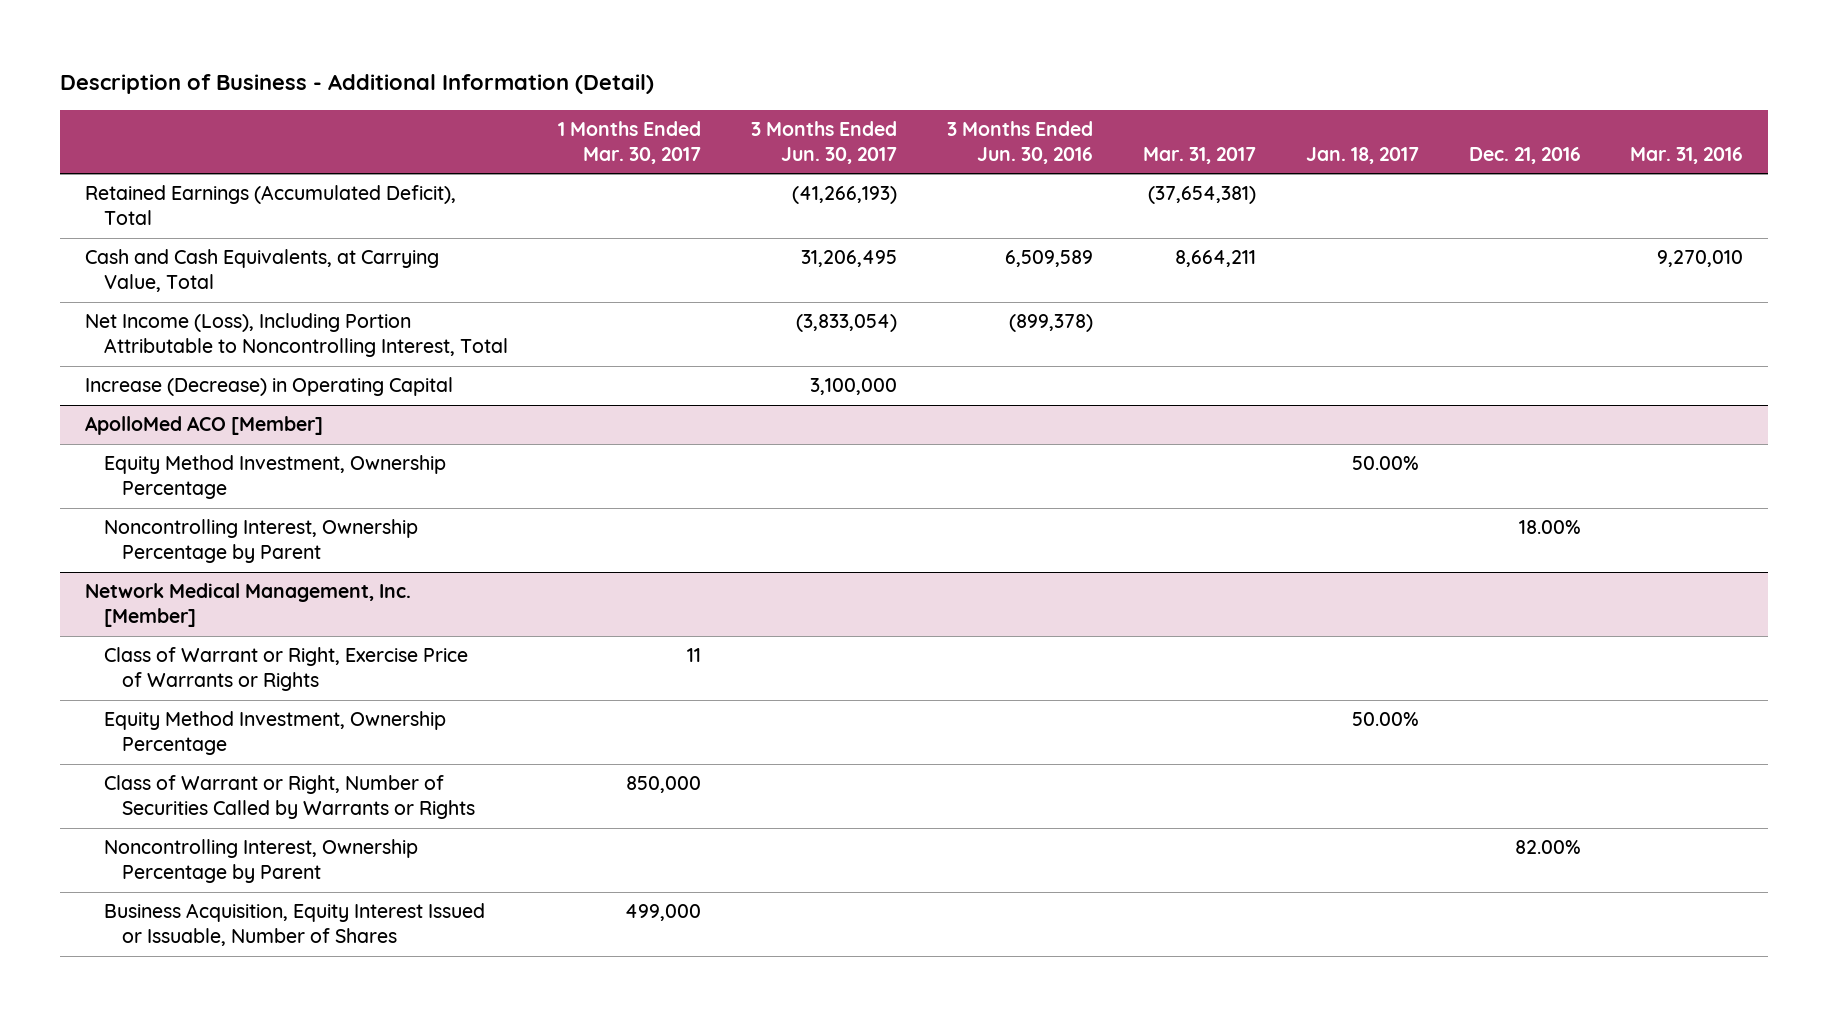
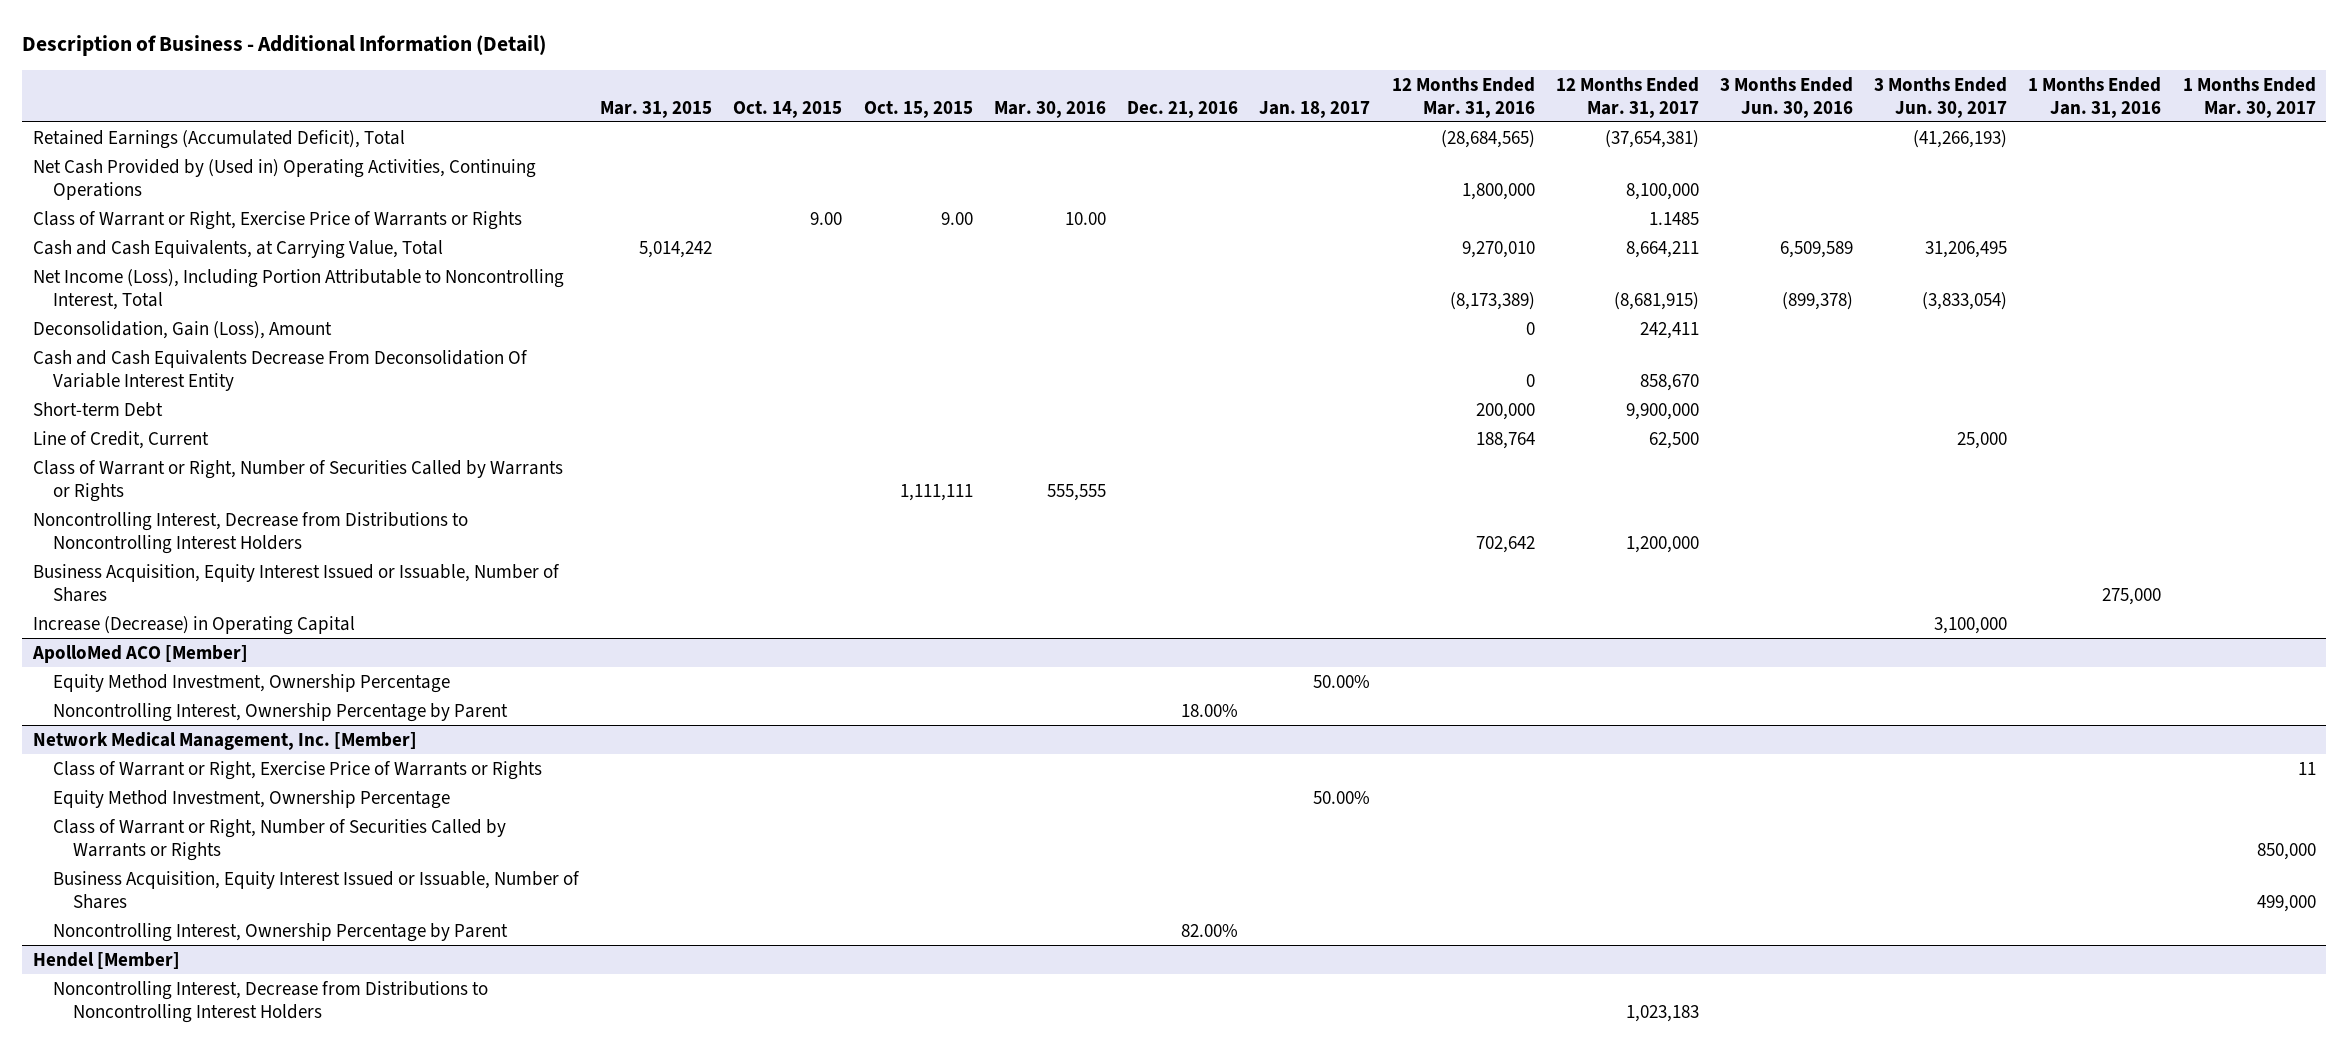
- | 1 Months Ended Mar. 30, 2017 | 3 Months Ended Jun. 30, 2017 | 3 Months Ended Jun. 30, 2016 | Mar. 31, 2017 | Jan. 18, 2017 | Dec. 21, 2016 | Mar. 31, 2016
+ | Mar. 31, 2015 | Oct. 14, 2015 | Oct. 15, 2015 | Mar. 30, 2016 | Dec. 21, 2016 | Jan. 18, 2017 | 12 Months Ended Mar. 31, 2016 | 12 Months Ended Mar. 31, 2017 | 3 Months Ended Jun. 30, 2016 | 3 Months Ended Jun. 30, 2017 | 1 Months Ended Jan. 31, 2016 | 1 Months Ended Mar. 30, 2017
+ Net Cash Provided by (Used in) Operating Activities, Continuing Operations | | | | | | | 1,800,000 | 8,100,000 | | | |
+ Class of Warrant or Right, Exercise Price of Warrants or Rights | | 9.00 | 9.00 | 10.00 | | | | 1.1485 | | | |
+ Deconsolidation, Gain (Loss), Amount | | | | | | | 0 | 242,411 | | | |
+ Cash and Cash Equivalents Decrease From Deconsolidation Of Variable Interest Entity | | | | | | | 0 | 858,670 | | | |
+ Short-term Debt | | | | | | | 200,000 | 9,900,000 | | | |
+ Line of Credit, Current | | | | | | | 188,764 | 62,500 | | 25,000 | |
+ Class of Warrant or Right, Number of Securities Called by Warrants or Rights | | | 1,111,111 | 555,555 | | | | | | | |
+ Noncontrolling Interest, Decrease from Distributions to Noncontrolling Interest Holders | | | | | | | 702,642 | 1,200,000 | | | |
+ Business Acquisition, Equity Interest Issued or Issuable, Number of Shares | | | | | | | | | | | 275,000 |
@ Network Medical Management, Inc. [Member]
moved down: Noncontrolling Interest, Ownership Percentage by Parent | | | | | 82.00% | | | | | | |
+ Hendel [Member]
+ Noncontrolling Interest, Decrease from Distributions to Noncontrolling Interest Holders | | | | | | | | 1,023,183 | | | |

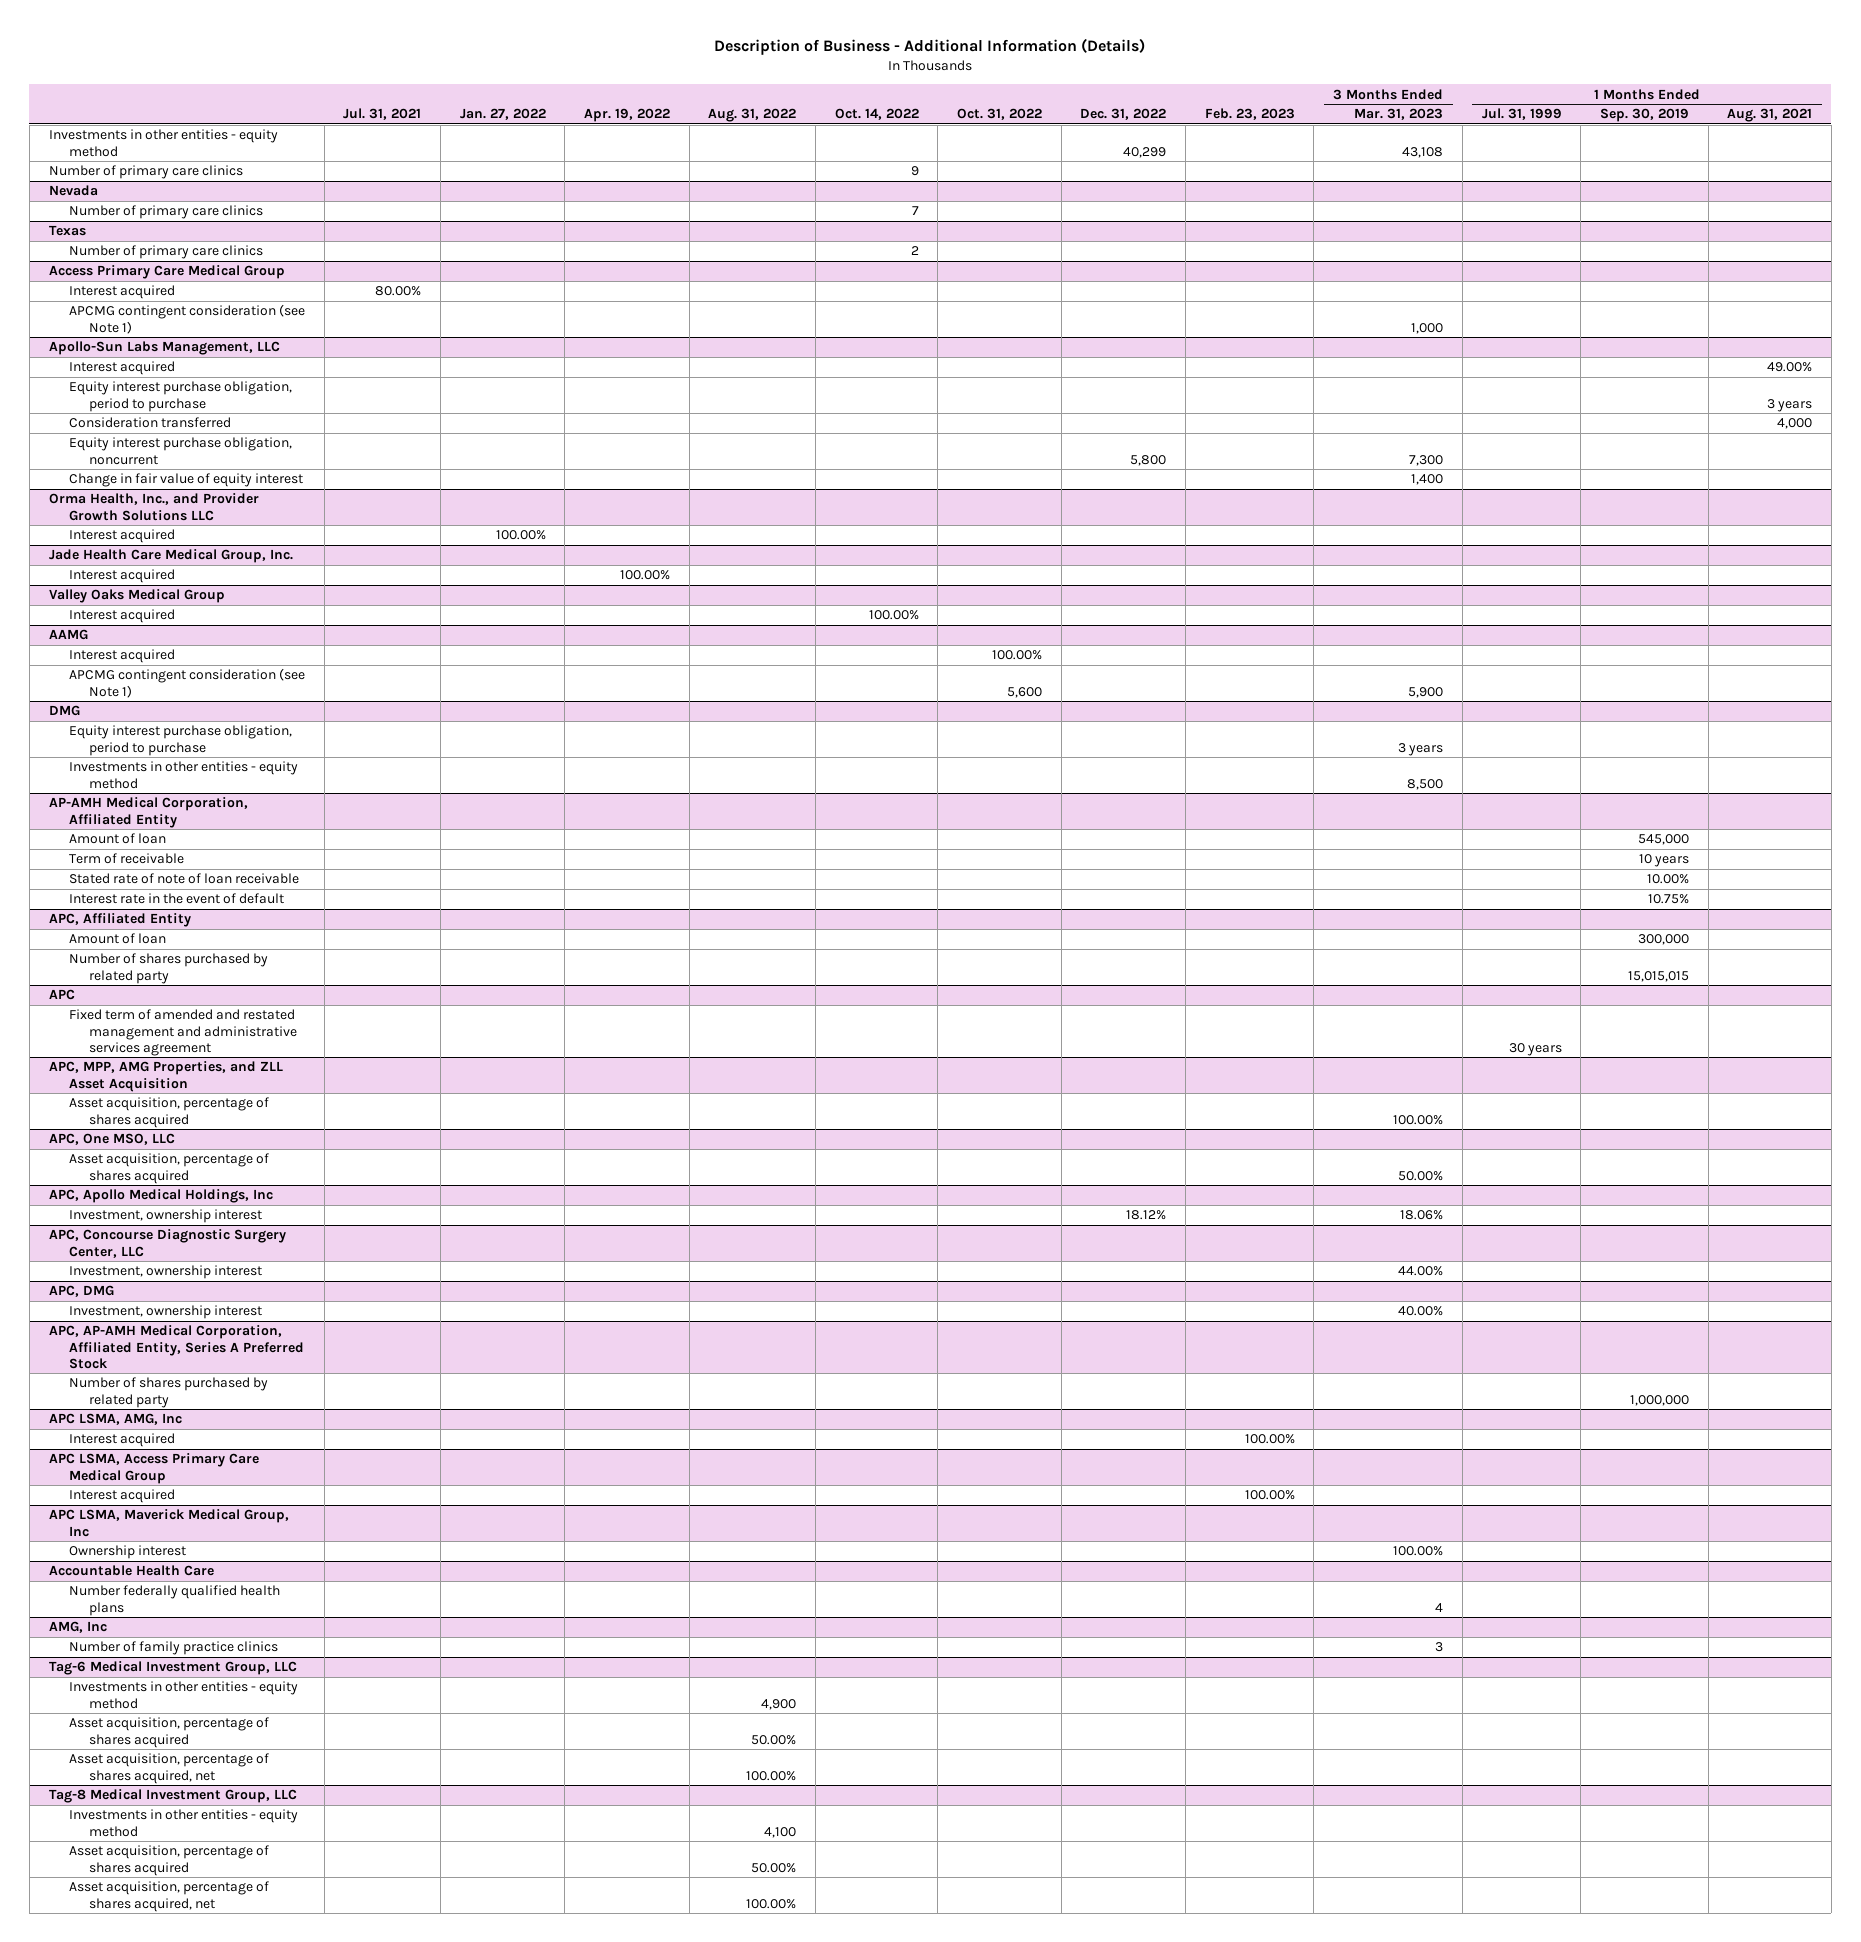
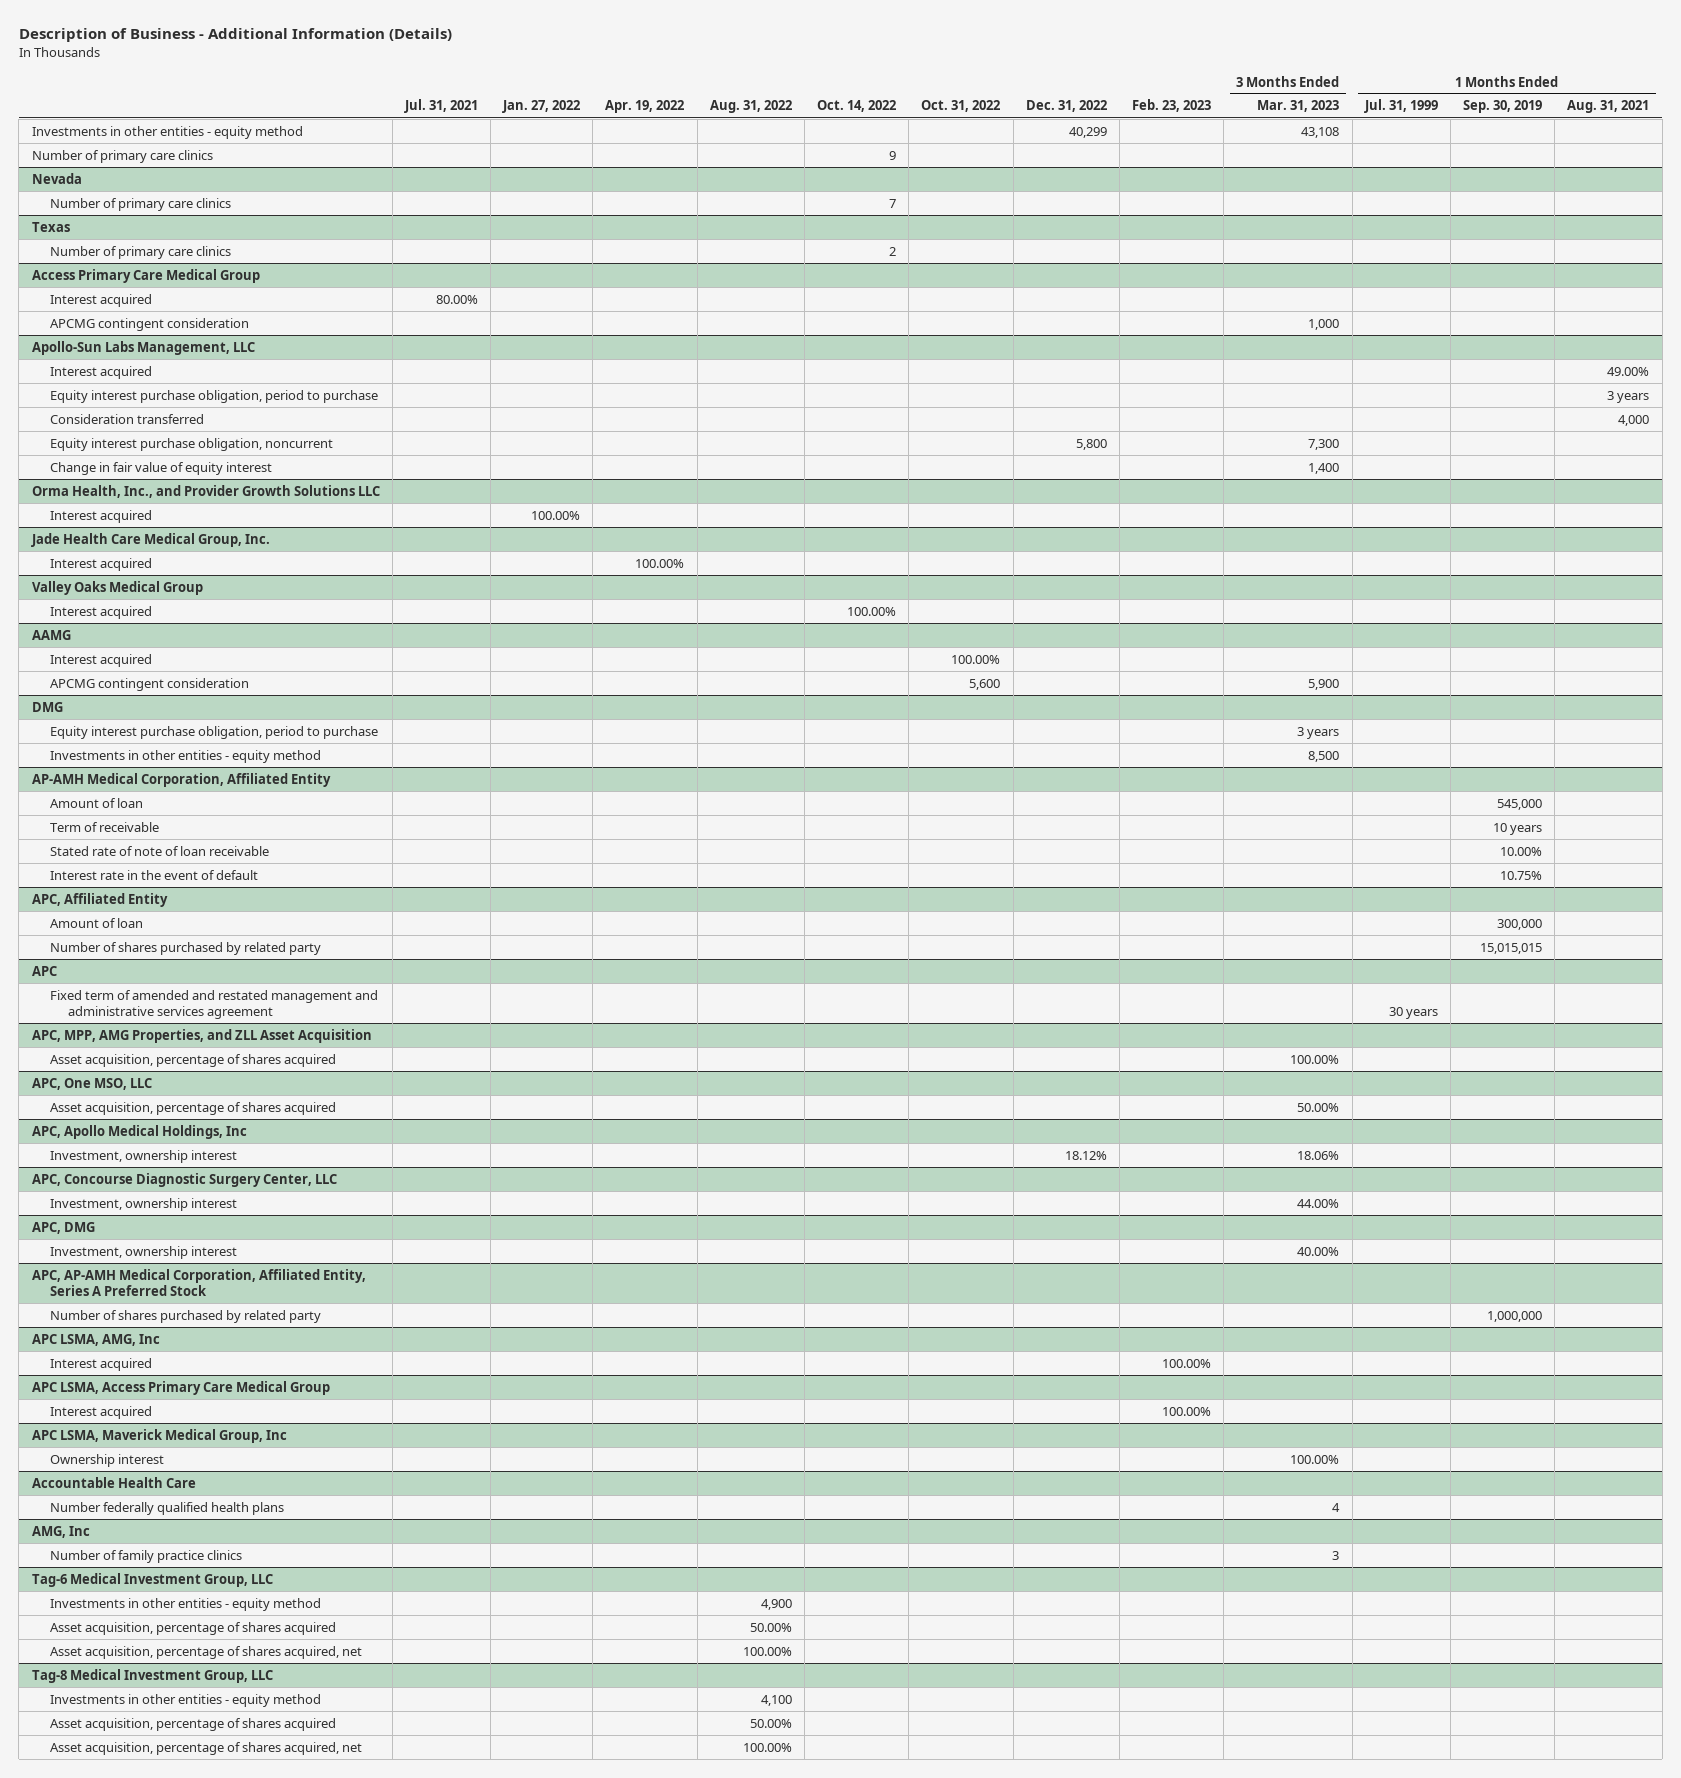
@ Access Primary Care Medical Group
- APCMG contingent consideration (see Note 1) | | | | | | | | | 1,000 | | |
+ APCMG contingent consideration | | | | | | | | | 1,000 | | |
@ AAMG
- APCMG contingent consideration (see Note 1) | | | | | | 5,600 | | | 5,900 | | |
+ APCMG contingent consideration | | | | | | 5,600 | | | 5,900 | | |

